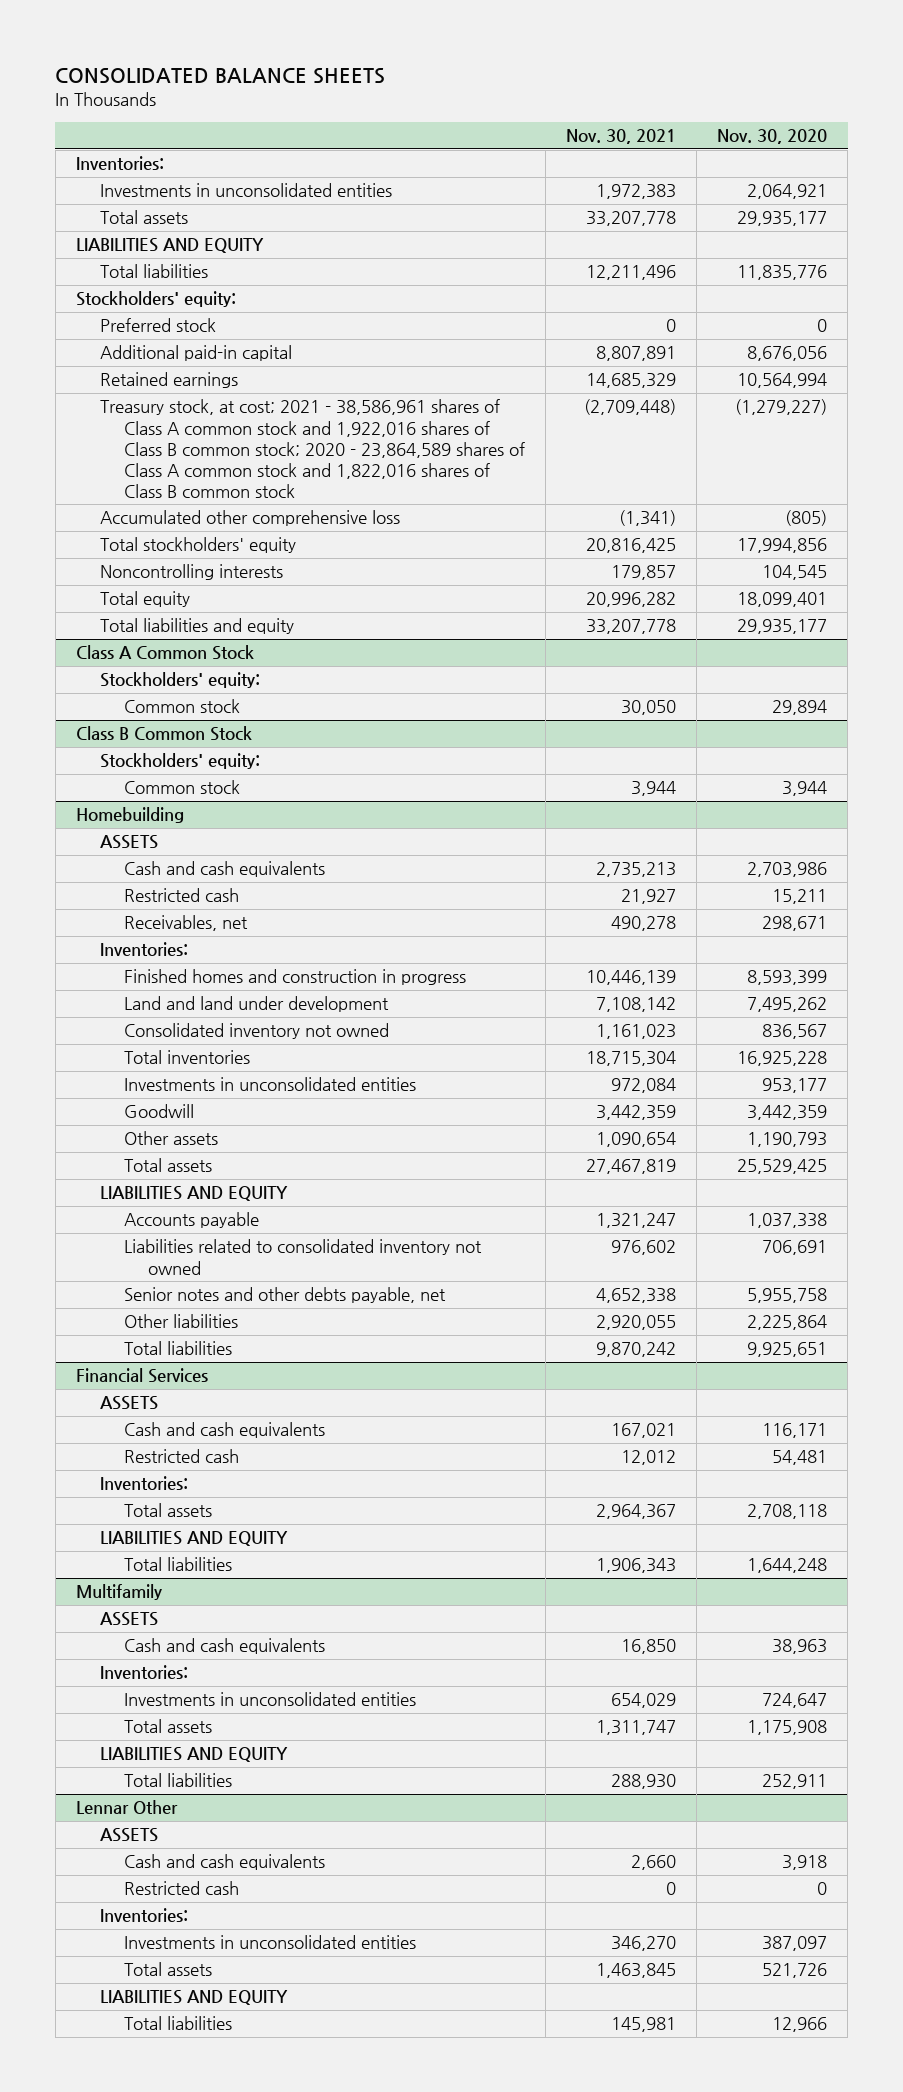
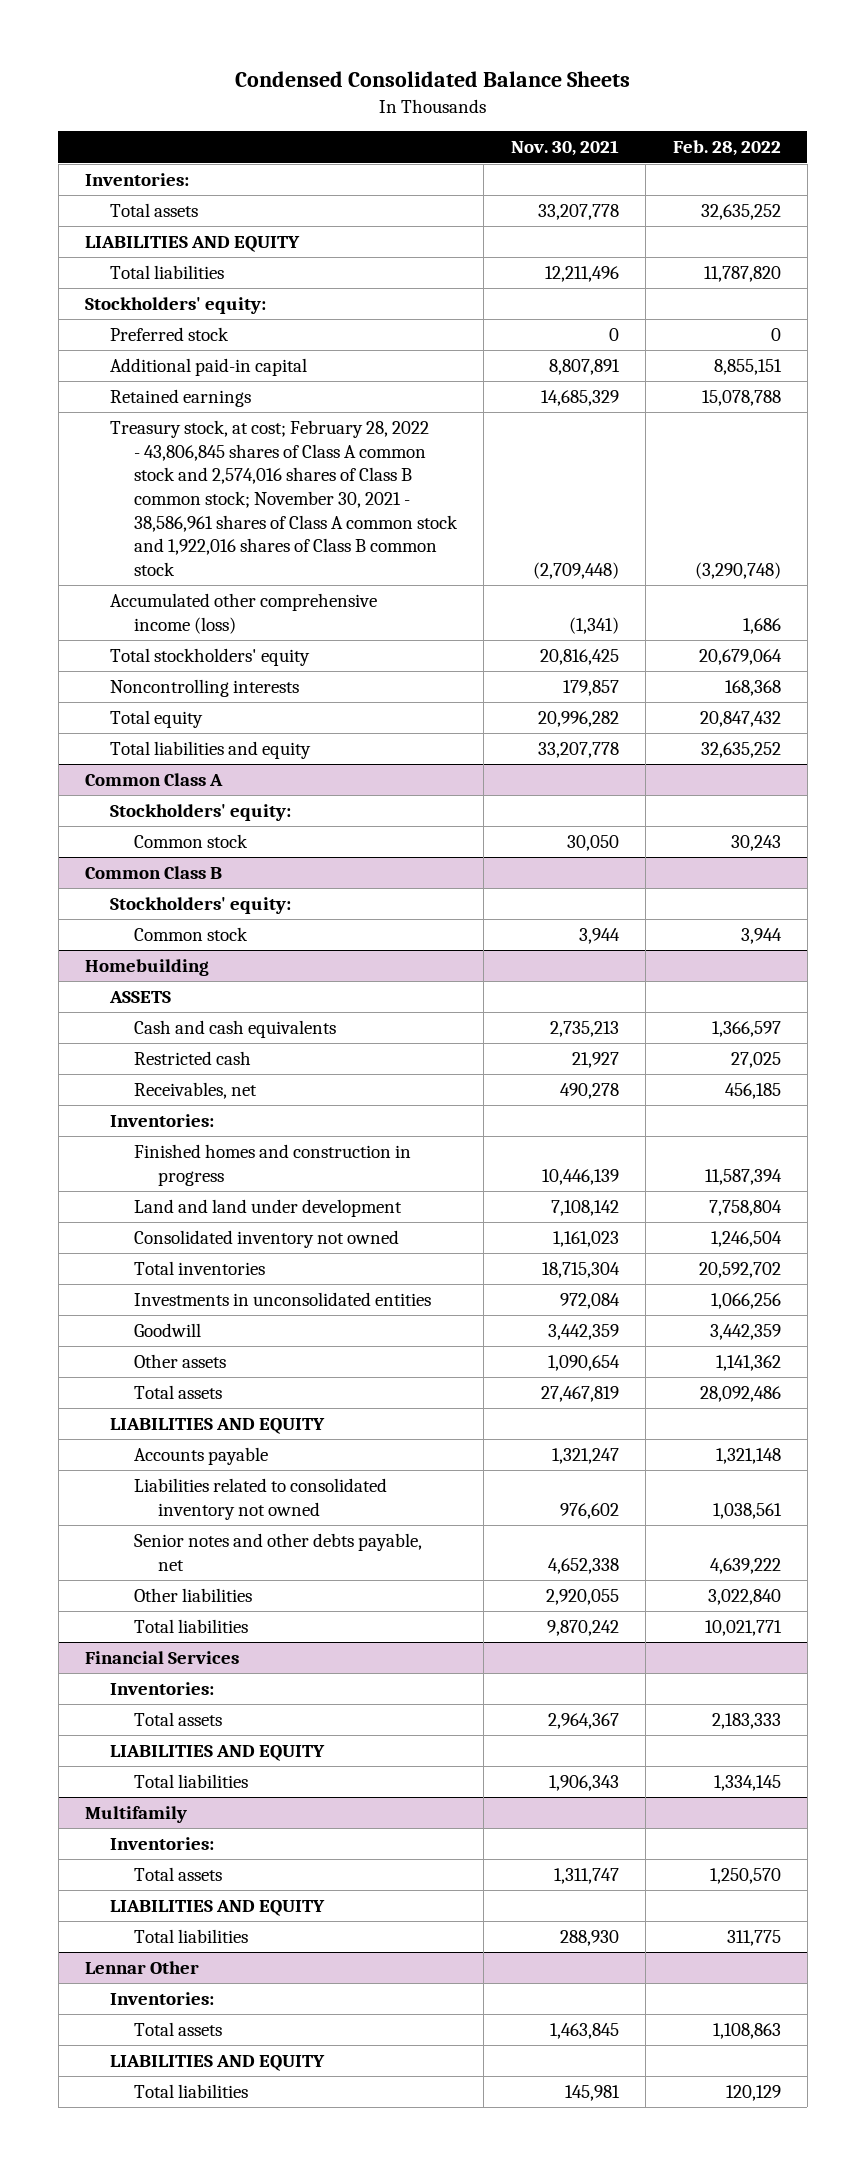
- CONSOLIDATED BALANCE SHEETS
+ Condensed Consolidated Balance Sheets
- | Nov. 30, 2021 | Nov. 30, 2020
+ | Nov. 30, 2021 | Feb. 28, 2022
- Investments in unconsolidated entities | 1,972,383 | 2,064,921
- Treasury stock, at cost; 2021 - 38,586,961 shares of Class A common stock and 1,922,016 shares of Class B common stock; 2020 - 23,864,589 shares of Class A common stock and 1,822,016 shares of Class B common stock | (2,709,448) | (1,279,227)
- Accumulated other comprehensive loss | (1,341) | (805)
+ Treasury stock, at cost; February 28, 2022 - 43,806,845 shares of Class A common stock and 2,574,016 shares of Class B common stock; November 30, 2021 - 38,586,961 shares of Class A common stock and 1,922,016 shares of Class B common stock | (2,709,448) | (3,290,748)
+ Accumulated other comprehensive income (loss) | (1,341) | 1,686
- Class A Common Stock
+ Common Class A
- Class B Common Stock
+ Common Class B
@ Financial Services
- ASSETS
- Cash and cash equivalents | 167,021 | 116,171
- Restricted cash | 12,012 | 54,481
@ Multifamily
- ASSETS
- Cash and cash equivalents | 16,850 | 38,963
- Investments in unconsolidated entities | 654,029 | 724,647
@ Lennar Other
- ASSETS
- Cash and cash equivalents | 2,660 | 3,918
- Restricted cash | 0 | 0
- Investments in unconsolidated entities | 346,270 | 387,097

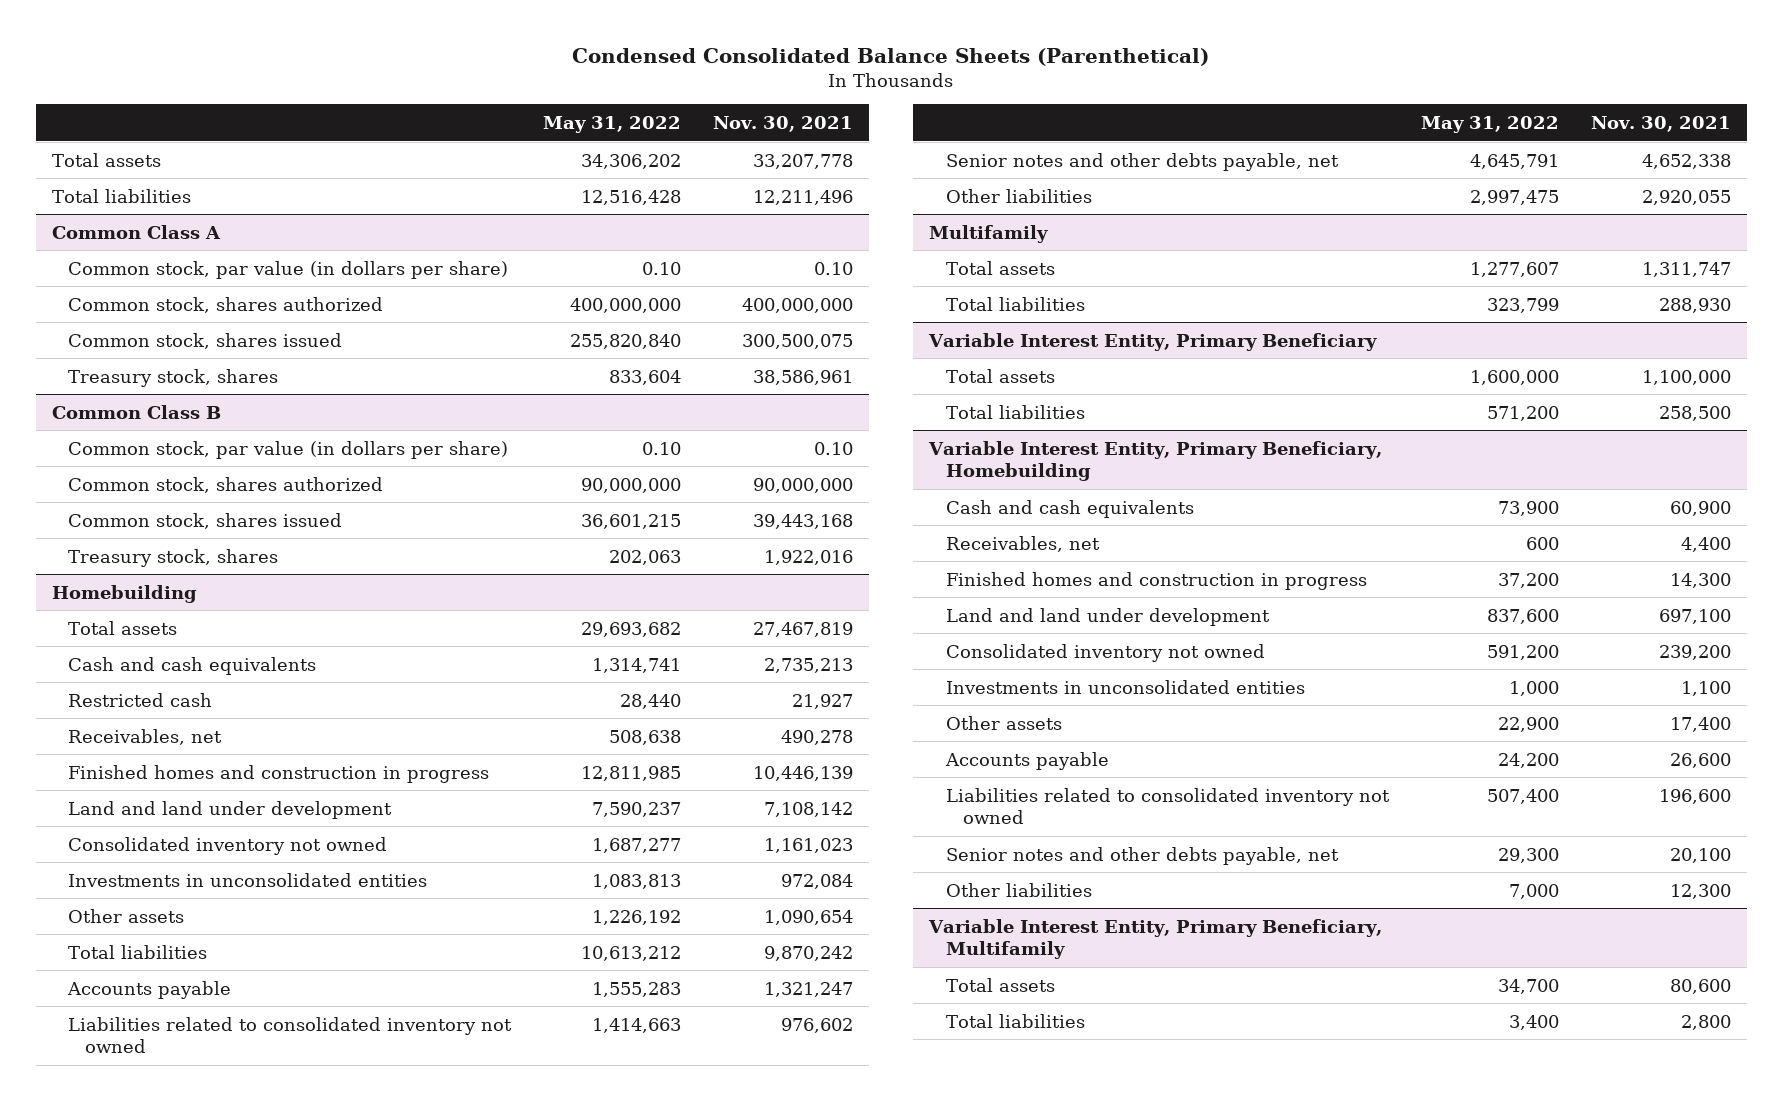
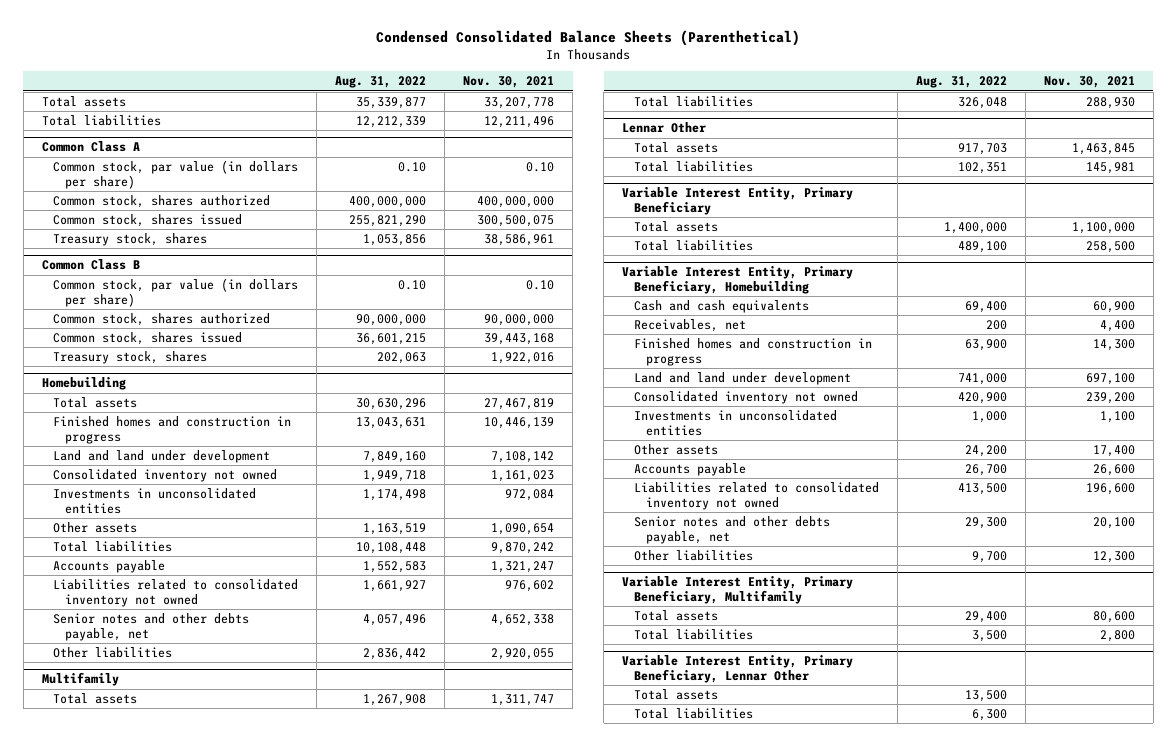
- | May 31, 2022 | Nov. 30, 2021
+ | Aug. 31, 2022 | Nov. 30, 2021
@ Homebuilding
- Cash and cash equivalents | 1,314,741 | 2,735,213
- Restricted cash | 28,440 | 21,927
- Receivables, net | 508,638 | 490,278
+ Lennar Other
+ Total assets | 917,703 | 1,463,845
+ Total liabilities | 102,351 | 145,981
+ Variable Interest Entity, Primary Beneficiary, Lennar Other
+ Total assets | 13,500 |
+ Total liabilities | 6,300 |

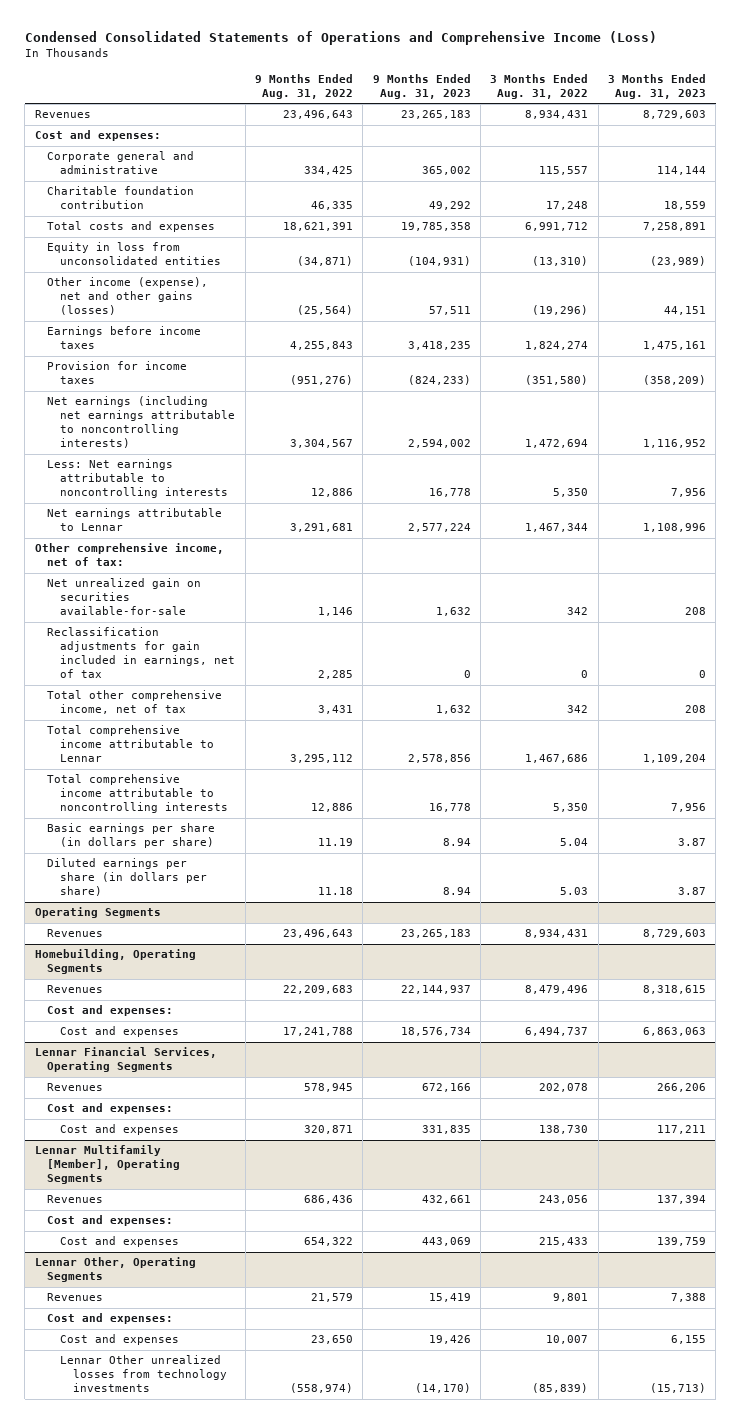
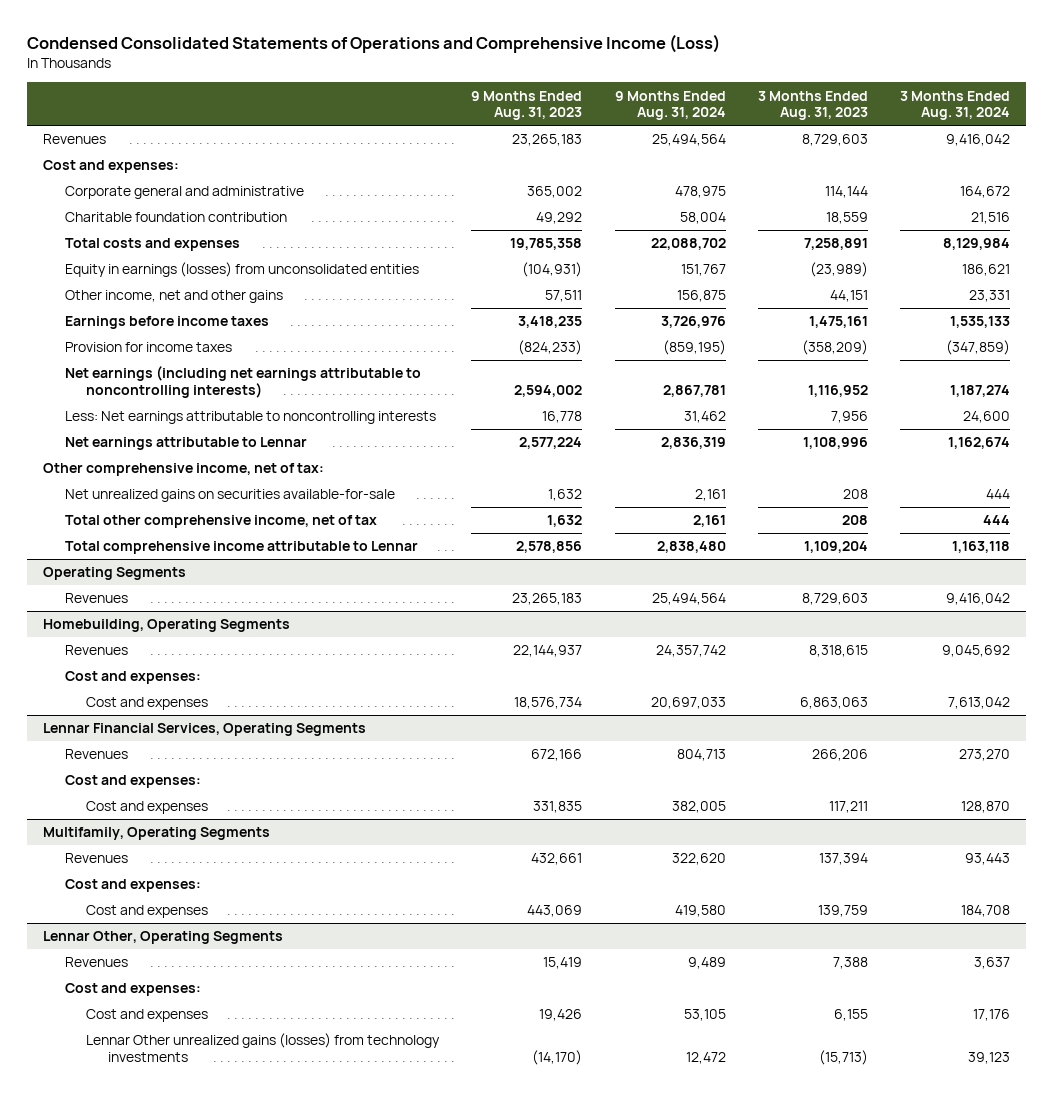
- | 9 Months Ended Aug. 31, 2022 | 9 Months Ended Aug. 31, 2023 | 3 Months Ended Aug. 31, 2022 | 3 Months Ended Aug. 31, 2023
+ | 9 Months Ended Aug. 31, 2023 | 9 Months Ended Aug. 31, 2024 | 3 Months Ended Aug. 31, 2023 | 3 Months Ended Aug. 31, 2024
- Equity in loss from unconsolidated entities | (34,871) | (104,931) | (13,310) | (23,989)
- Other income (expense), net and other gains (losses) | (25,564) | 57,511 | (19,296) | 44,151
+ Equity in earnings (losses) from unconsolidated entities | (104,931) | 151,767 | (23,989) | 186,621
+ Other income, net and other gains | 57,511 | 156,875 | 44,151 | 23,331
- Net unrealized gain on securities available-for-sale | 1,146 | 1,632 | 342 | 208
- Reclassification adjustments for gain included in earnings, net of tax | 2,285 | 0 | 0 | 0
+ Net unrealized gains on securities available-for-sale | 1,632 | 2,161 | 208 | 444
- Total comprehensive income attributable to noncontrolling interests | 12,886 | 16,778 | 5,350 | 7,956
- Basic earnings per share (in dollars per share) | 11.19 | 8.94 | 5.04 | 3.87
- Diluted earnings per share (in dollars per share) | 11.18 | 8.94 | 5.03 | 3.87
- Lennar Multifamily [Member], Operating Segments
+ Multifamily, Operating Segments
@ Lennar Other, Operating Segments
- Lennar Other unrealized losses from technology investments | (558,974) | (14,170) | (85,839) | (15,713)
+ Lennar Other unrealized gains (losses) from technology investments | (14,170) | 12,472 | (15,713) | 39,123

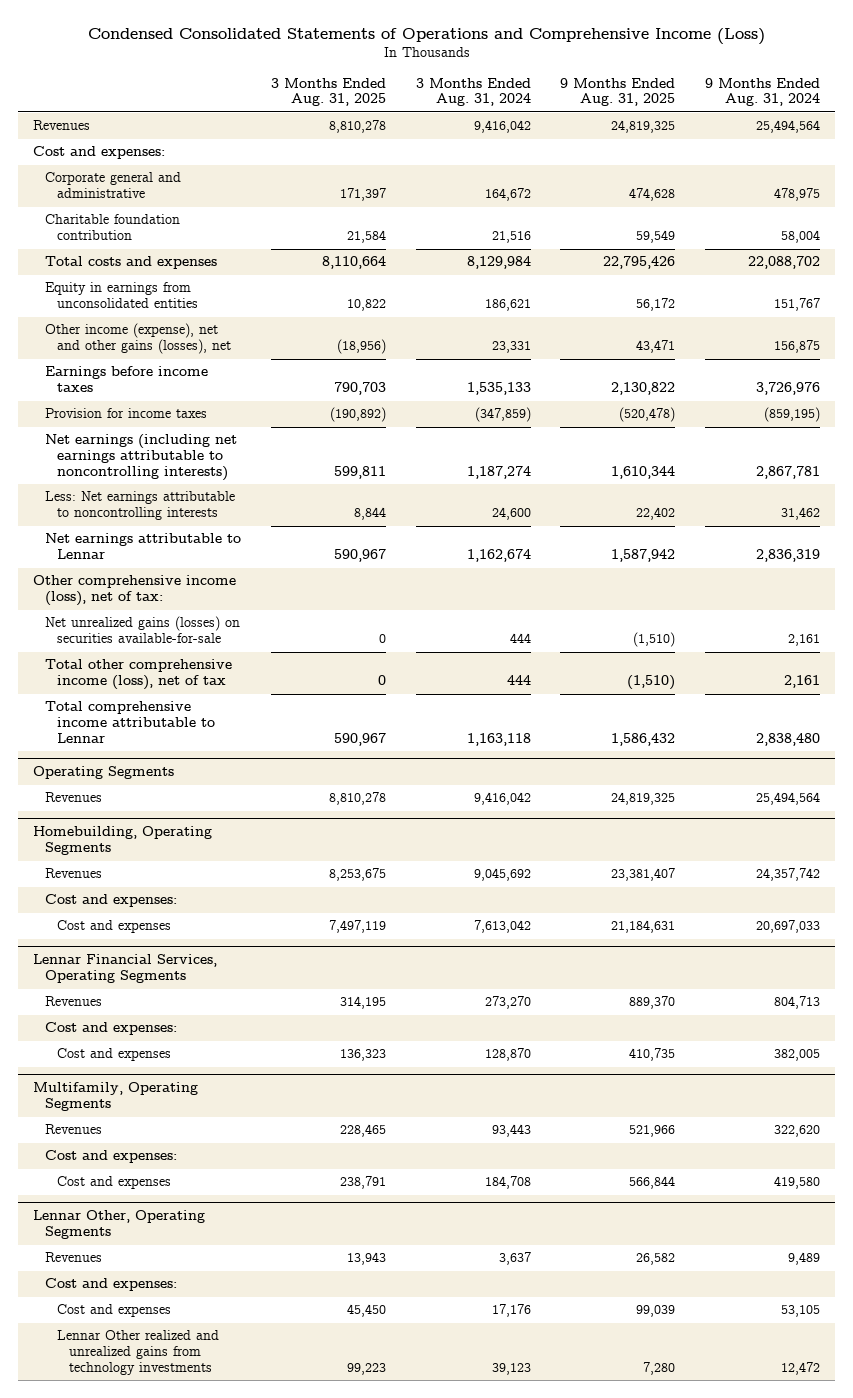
- | 9 Months Ended Aug. 31, 2023 | 9 Months Ended Aug. 31, 2024 | 3 Months Ended Aug. 31, 2023 | 3 Months Ended Aug. 31, 2024
+ | 3 Months Ended Aug. 31, 2025 | 3 Months Ended Aug. 31, 2024 | 9 Months Ended Aug. 31, 2025 | 9 Months Ended Aug. 31, 2024
- Equity in earnings (losses) from unconsolidated entities | (104,931) | 151,767 | (23,989) | 186,621
- Other income, net and other gains | 57,511 | 156,875 | 44,151 | 23,331
+ Equity in earnings from unconsolidated entities | 10,822 | 186,621 | 56,172 | 151,767
+ Other income (expense), net and other gains (losses), net | (18,956) | 23,331 | 43,471 | 156,875
- Other comprehensive income, net of tax:
- Net unrealized gains on securities available-for-sale | 1,632 | 2,161 | 208 | 444
- Total other comprehensive income, net of tax | 1,632 | 2,161 | 208 | 444
+ Other comprehensive income (loss), net of tax:
+ Net unrealized gains (losses) on securities available-for-sale | 0 | 444 | (1,510) | 2,161
+ Total other comprehensive income (loss), net of tax | 0 | 444 | (1,510) | 2,161
@ Lennar Other, Operating Segments
- Lennar Other unrealized gains (losses) from technology investments | (14,170) | 12,472 | (15,713) | 39,123
+ Lennar Other realized and unrealized gains from technology investments | 99,223 | 39,123 | 7,280 | 12,472

